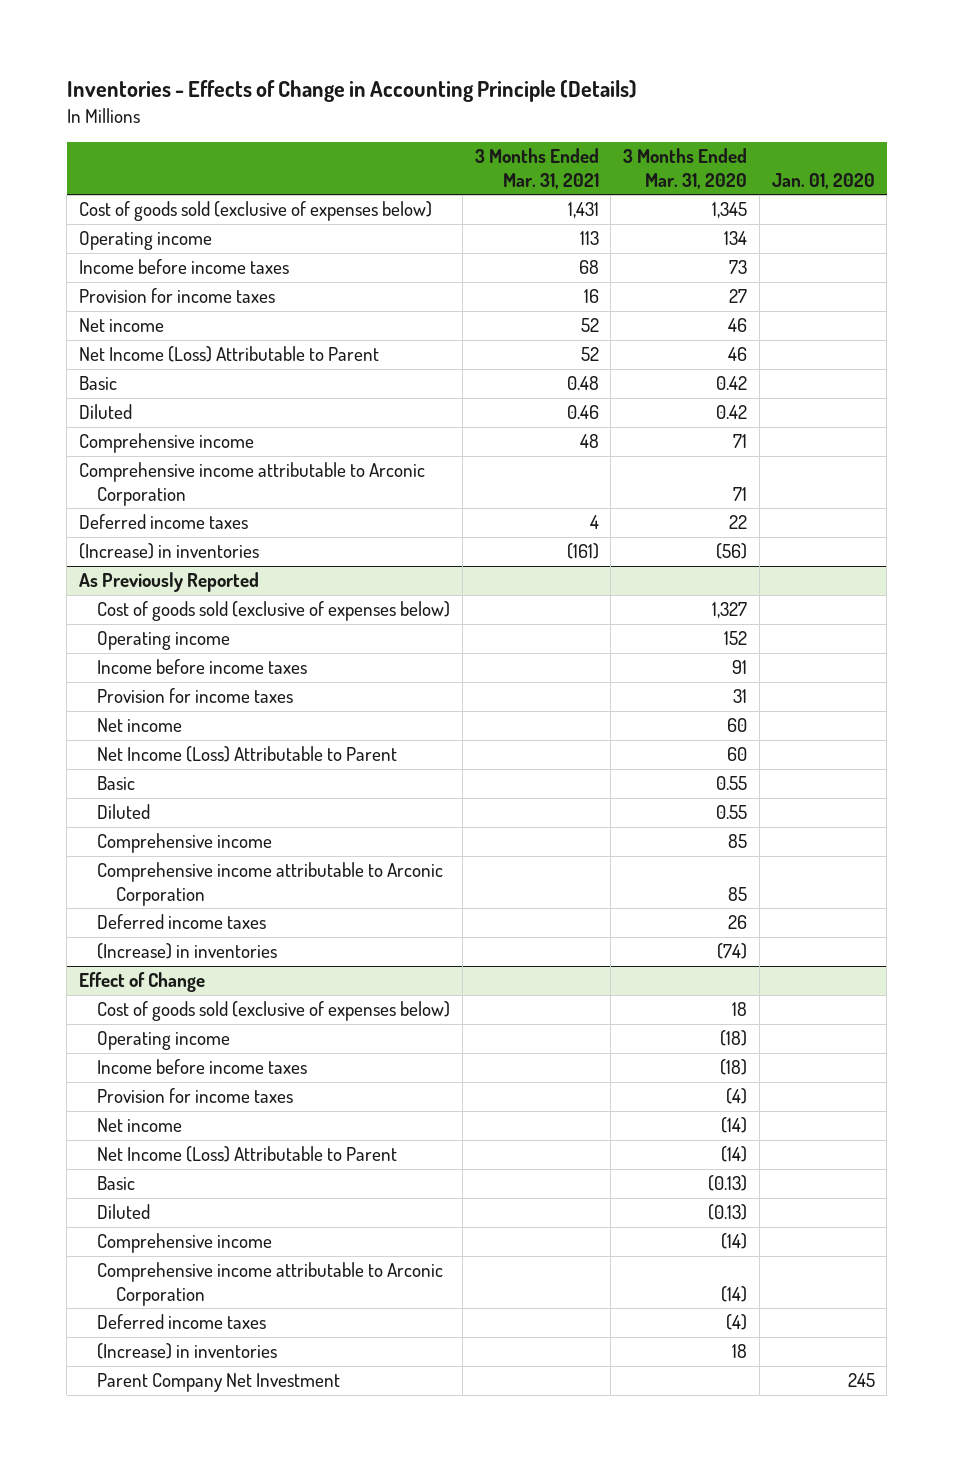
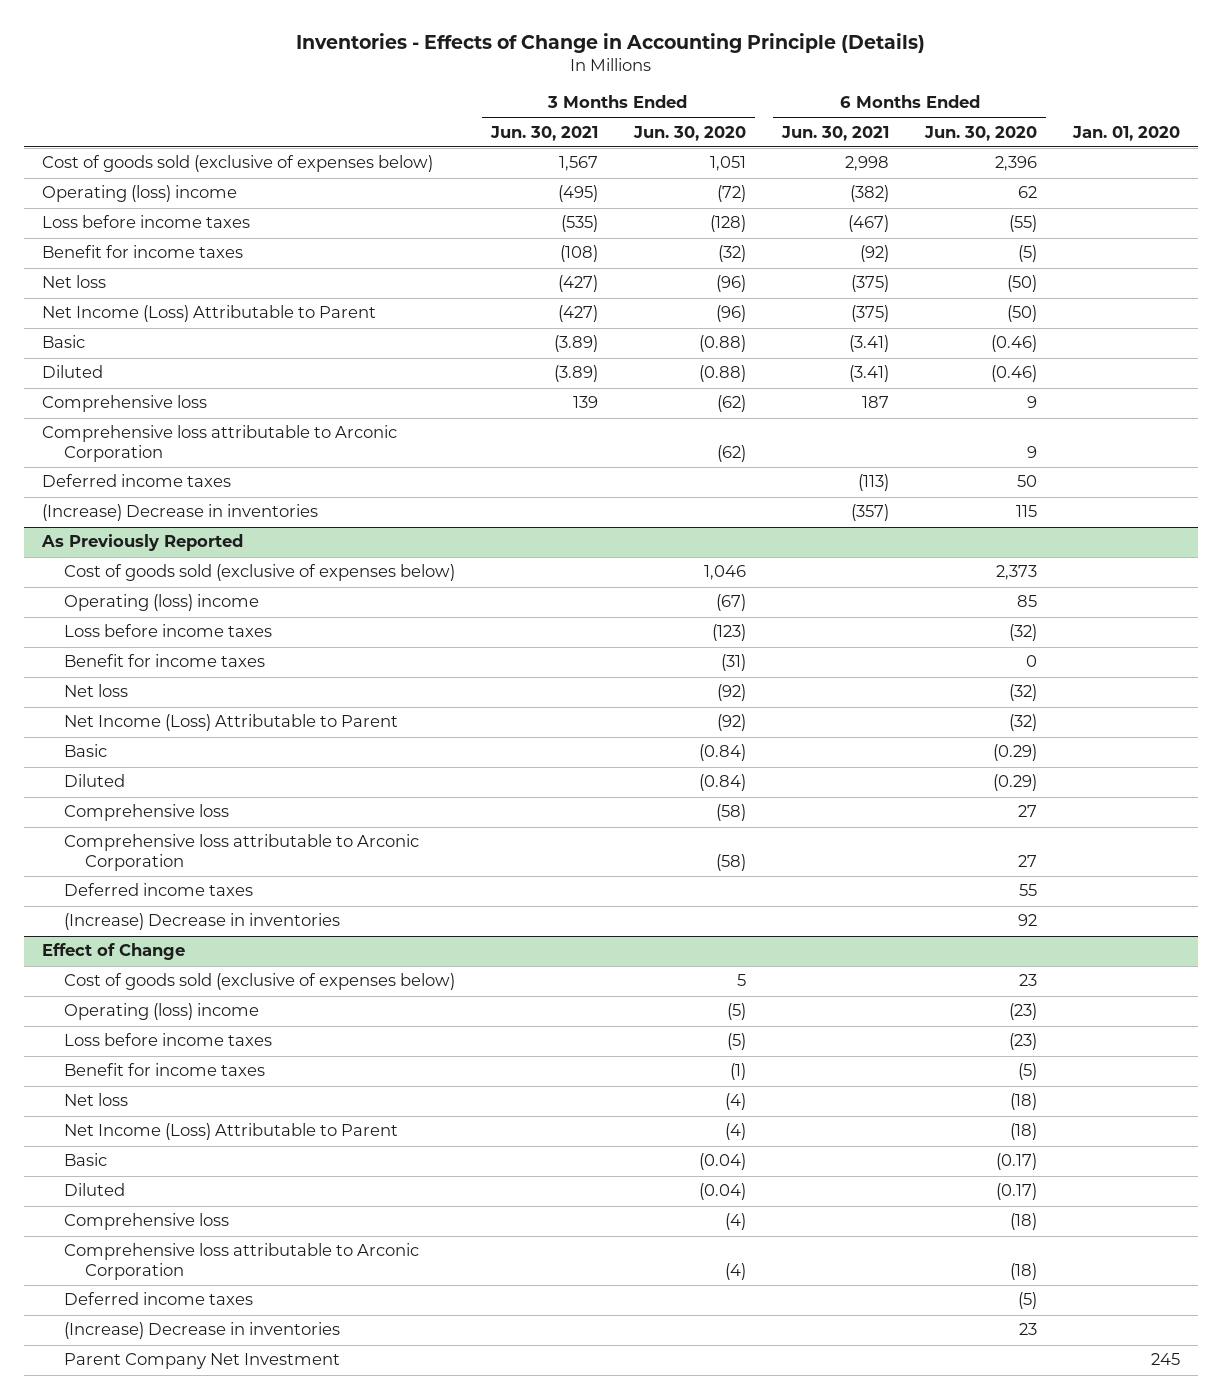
- | 3 Months Ended Mar. 31, 2021 | 3 Months Ended Mar. 31, 2020 | Jan. 01, 2020
+ | 3 Months Ended Jun. 30, 2021 | 3 Months Ended Jun. 30, 2020 | 6 Months Ended Jun. 30, 2021 | 6 Months Ended Jun. 30, 2020 | Jan. 01, 2020
- Operating income | 113 | 134 |
- Income before income taxes | 68 | 73 |
- Provision for income taxes | 16 | 27 |
- Net income | 52 | 46 |
+ Operating (loss) income | (495) | (72) | (382) | 62 |
+ Loss before income taxes | (535) | (128) | (467) | (55) |
+ Benefit for income taxes | (108) | (32) | (92) | (5) |
+ Net loss | (427) | (96) | (375) | (50) |
- Comprehensive income | 48 | 71 |
- Comprehensive income attributable to Arconic Corporation | | 71 |
+ Comprehensive loss | 139 | (62) | 187 | 9 |
+ Comprehensive loss attributable to Arconic Corporation | | (62) | | 9 |
- (Increase) in inventories | (161) | (56) |
+ (Increase) Decrease in inventories | | | (357) | 115 |
@ As Previously Reported
- Operating income | | 152 |
- Income before income taxes | | 91 |
- Provision for income taxes | | 31 |
- Net income | | 60 |
+ Operating (loss) income | | (67) | | 85 |
+ Loss before income taxes | | (123) | | (32) |
+ Benefit for income taxes | | (31) | | 0 |
+ Net loss | | (92) | | (32) |
- Comprehensive income | | 85 |
- Comprehensive income attributable to Arconic Corporation | | 85 |
+ Comprehensive loss | | (58) | | 27 |
+ Comprehensive loss attributable to Arconic Corporation | | (58) | | 27 |
- (Increase) in inventories | | (74) |
+ (Increase) Decrease in inventories | | | | 92 |
@ Effect of Change
- Operating income | | (18) |
- Income before income taxes | | (18) |
- Provision for income taxes | | (4) |
- Net income | | (14) |
+ Operating (loss) income | | (5) | | (23) |
+ Loss before income taxes | | (5) | | (23) |
+ Benefit for income taxes | | (1) | | (5) |
+ Net loss | | (4) | | (18) |
- Comprehensive income | | (14) |
- Comprehensive income attributable to Arconic Corporation | | (14) |
+ Comprehensive loss | | (4) | | (18) |
+ Comprehensive loss attributable to Arconic Corporation | | (4) | | (18) |
- (Increase) in inventories | | 18 |
+ (Increase) Decrease in inventories | | | | 23 |

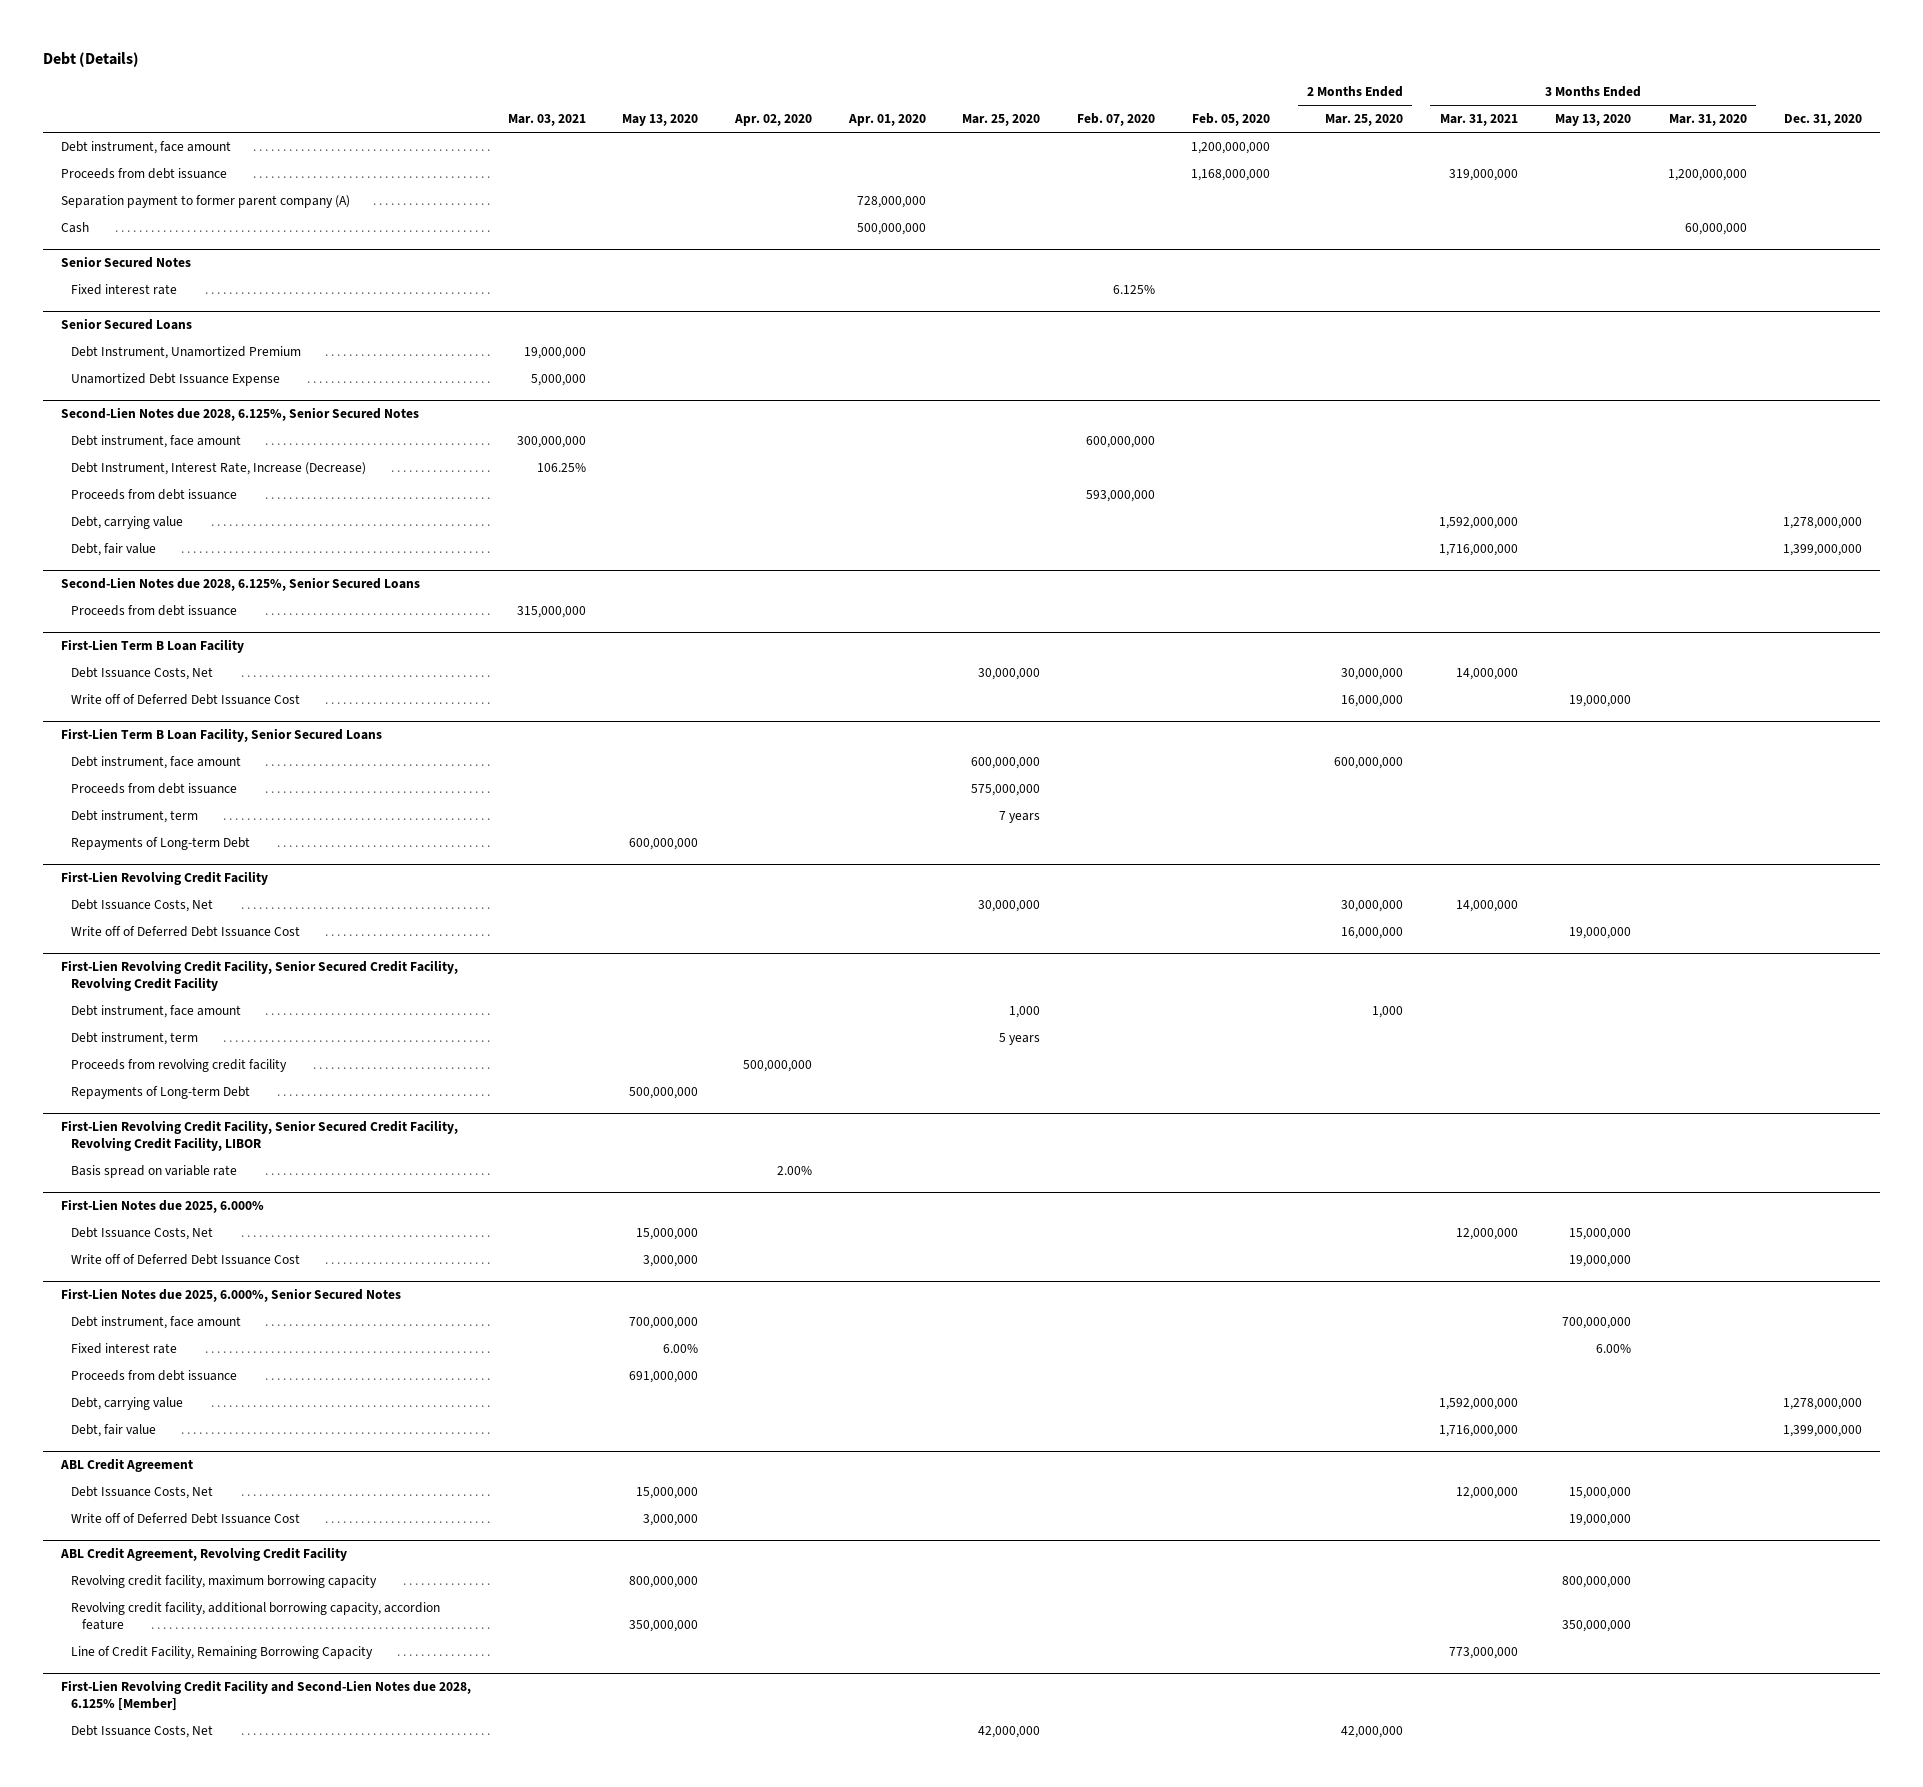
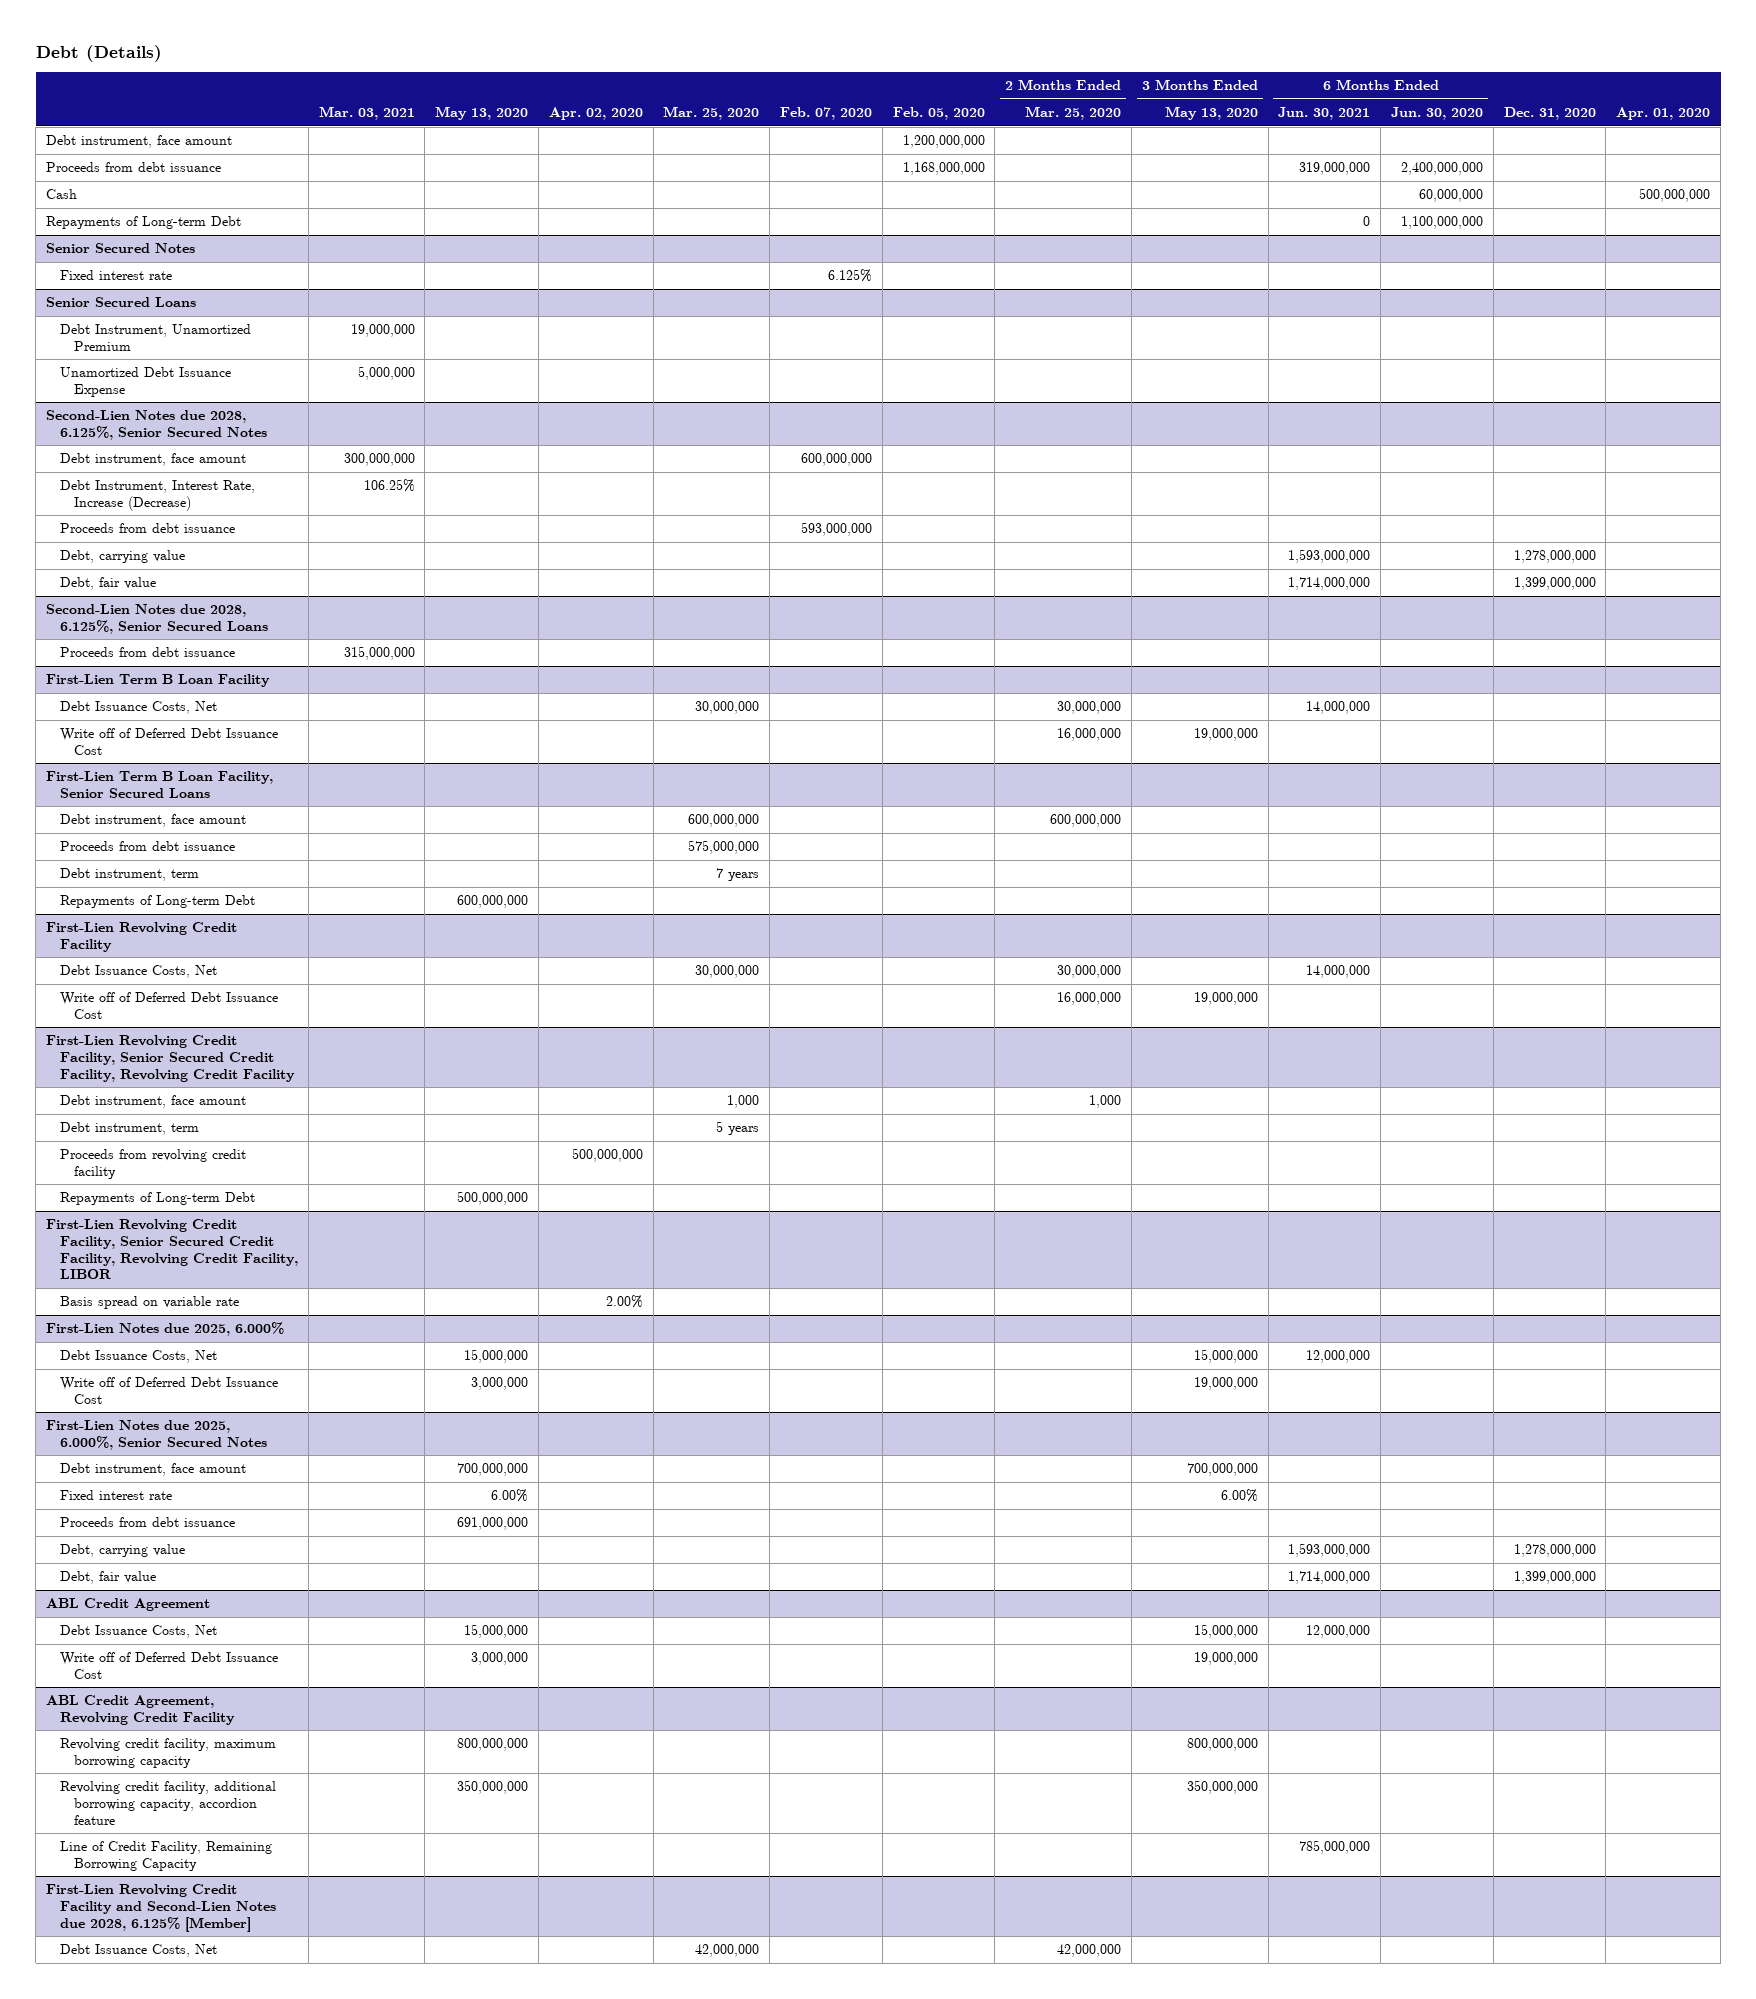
- | Mar. 03, 2021 | May 13, 2020 | Apr. 02, 2020 | Apr. 01, 2020 | Mar. 25, 2020 | Feb. 07, 2020 | Feb. 05, 2020 | 2 Months Ended Mar. 25, 2020 | 3 Months Ended Mar. 31, 2021 | 3 Months Ended May 13, 2020 | 3 Months Ended Mar. 31, 2020 | Dec. 31, 2020
+ | Mar. 03, 2021 | May 13, 2020 | Apr. 02, 2020 | Mar. 25, 2020 | Feb. 07, 2020 | Feb. 05, 2020 | 2 Months Ended Mar. 25, 2020 | 3 Months Ended May 13, 2020 | 6 Months Ended Jun. 30, 2021 | 6 Months Ended Jun. 30, 2020 | Dec. 31, 2020 | Apr. 01, 2020
- Separation payment to former parent company (A) | | | | 728,000,000 | | | | | | | |
+ Repayments of Long-term Debt | | | | | | | | | 0 | 1,100,000,000 | |

